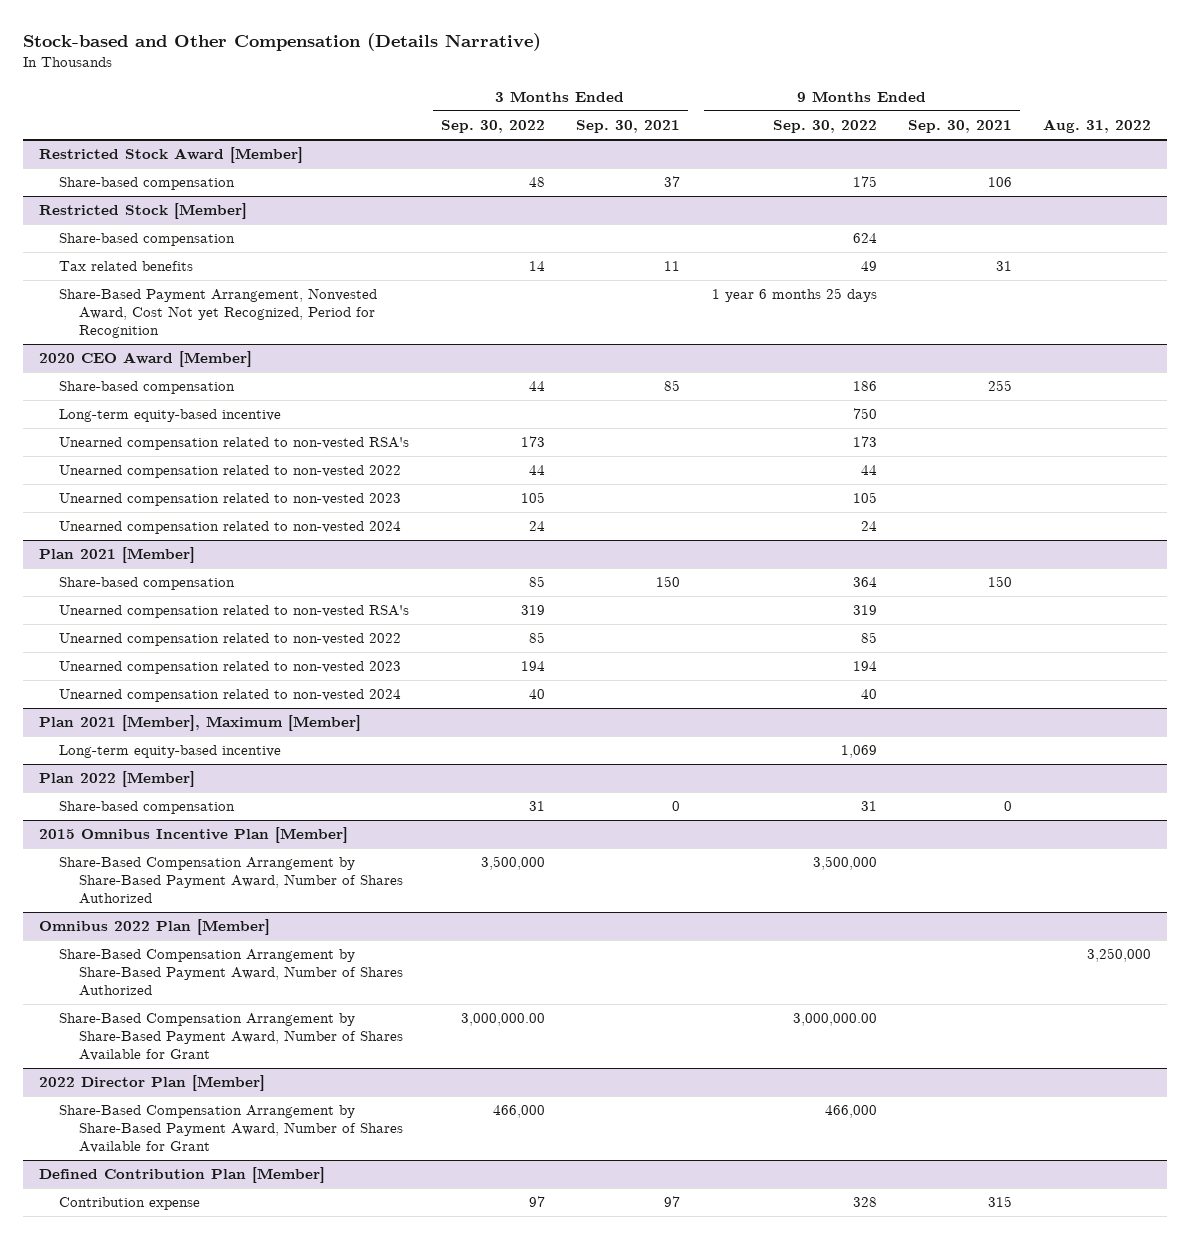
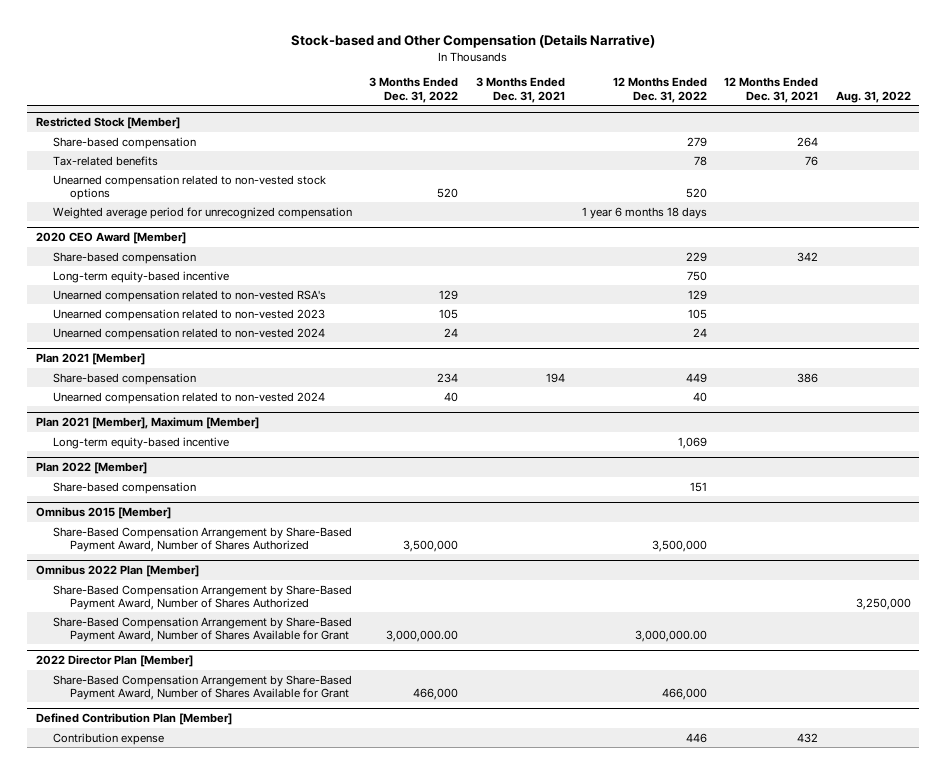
- | 3 Months Ended Sep. 30, 2022 | 3 Months Ended Sep. 30, 2021 | 9 Months Ended Sep. 30, 2022 | 9 Months Ended Sep. 30, 2021 | Aug. 31, 2022
+ | 3 Months Ended Dec. 31, 2022 | 3 Months Ended Dec. 31, 2021 | 12 Months Ended Dec. 31, 2022 | 12 Months Ended Dec. 31, 2021 | Aug. 31, 2022
- Restricted Stock Award [Member]
- Share-based compensation | 48 | 37 | 175 | 106 |
@ Restricted Stock [Member]
- Tax related benefits | 14 | 11 | 49 | 31 |
- Share-Based Payment Arrangement, Nonvested Award, Cost Not yet Recognized, Period for Recognition | | | 1 year 6 months 25 days | |
+ Tax-related benefits | | | 78 | 76 |
+ Unearned compensation related to non-vested stock options | 520 | | 520 | |
+ Weighted average period for unrecognized compensation | | | 1 year 6 months 18 days | |
@ 2020 CEO Award [Member]
- Unearned compensation related to non-vested 2022 | 44 | | 44 | |
@ Plan 2021 [Member]
- Unearned compensation related to non-vested RSA's | 319 | | 319 | |
- Unearned compensation related to non-vested 2022 | 85 | | 85 | |
- Unearned compensation related to non-vested 2023 | 194 | | 194 | |
- 2015 Omnibus Incentive Plan [Member]
+ Omnibus 2015 [Member]

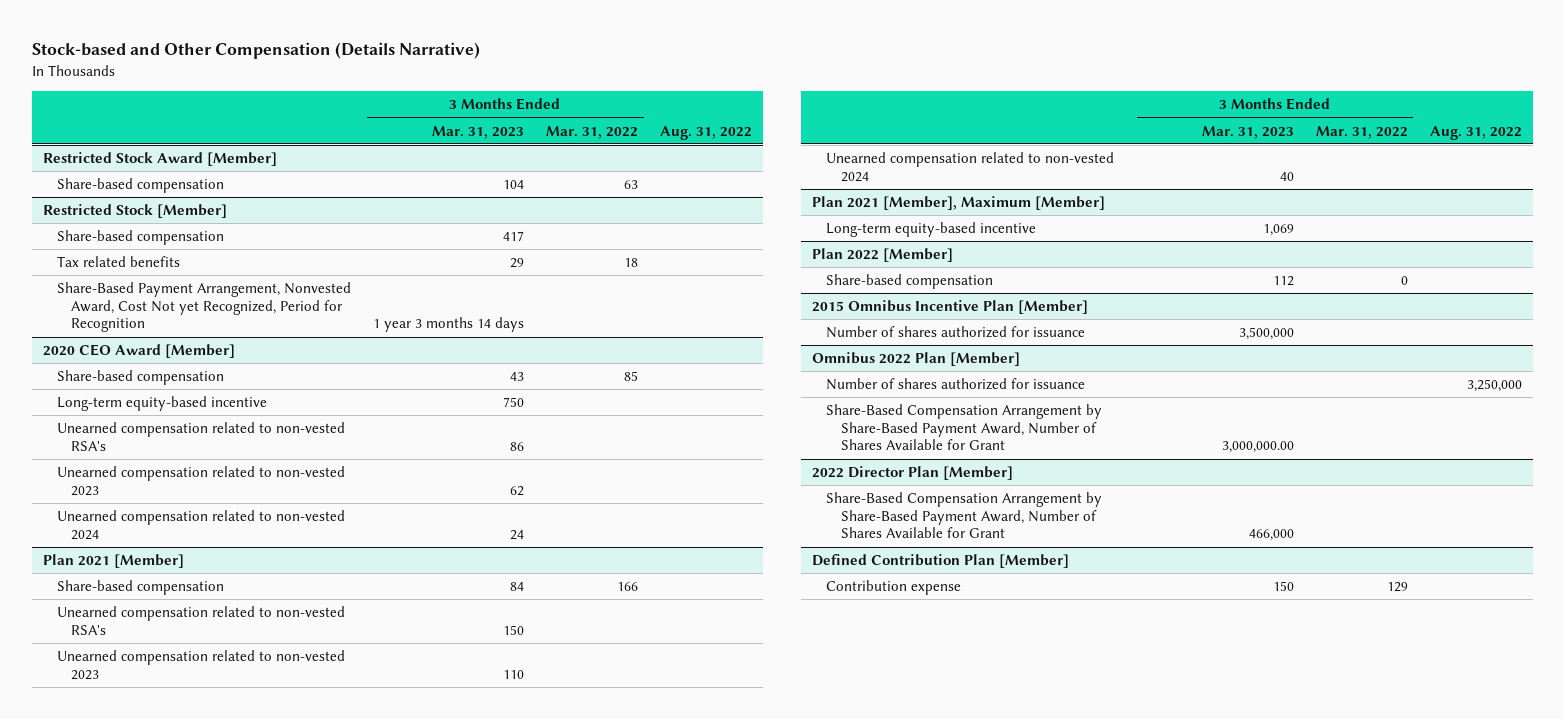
- | 3 Months Ended Dec. 31, 2022 | 3 Months Ended Dec. 31, 2021 | 12 Months Ended Dec. 31, 2022 | 12 Months Ended Dec. 31, 2021 | Aug. 31, 2022
+ | 3 Months Ended Mar. 31, 2023 | 3 Months Ended Mar. 31, 2022 | Aug. 31, 2022
+ Restricted Stock Award [Member]
+ Share-based compensation | 104 | 63 |
@ Restricted Stock [Member]
- Tax-related benefits | | | 78 | 76 |
- Unearned compensation related to non-vested stock options | 520 | | 520 | |
- Weighted average period for unrecognized compensation | | | 1 year 6 months 18 days | |
+ Tax related benefits | 29 | 18 |
+ Share-Based Payment Arrangement, Nonvested Award, Cost Not yet Recognized, Period for Recognition | 1 year 3 months 14 days | |
@ Plan 2021 [Member]
+ Unearned compensation related to non-vested RSA's | 150 | |
+ Unearned compensation related to non-vested 2023 | 110 | |
- Omnibus 2015 [Member]
- Share-Based Compensation Arrangement by Share-Based Payment Award, Number of Shares Authorized | 3,500,000 | | 3,500,000 | |
+ 2015 Omnibus Incentive Plan [Member]
+ Number of shares authorized for issuance | 3,500,000 | |
@ Omnibus 2022 Plan [Member]
- Share-Based Compensation Arrangement by Share-Based Payment Award, Number of Shares Authorized | | | | | 3,250,000
+ Number of shares authorized for issuance | | | 3,250,000

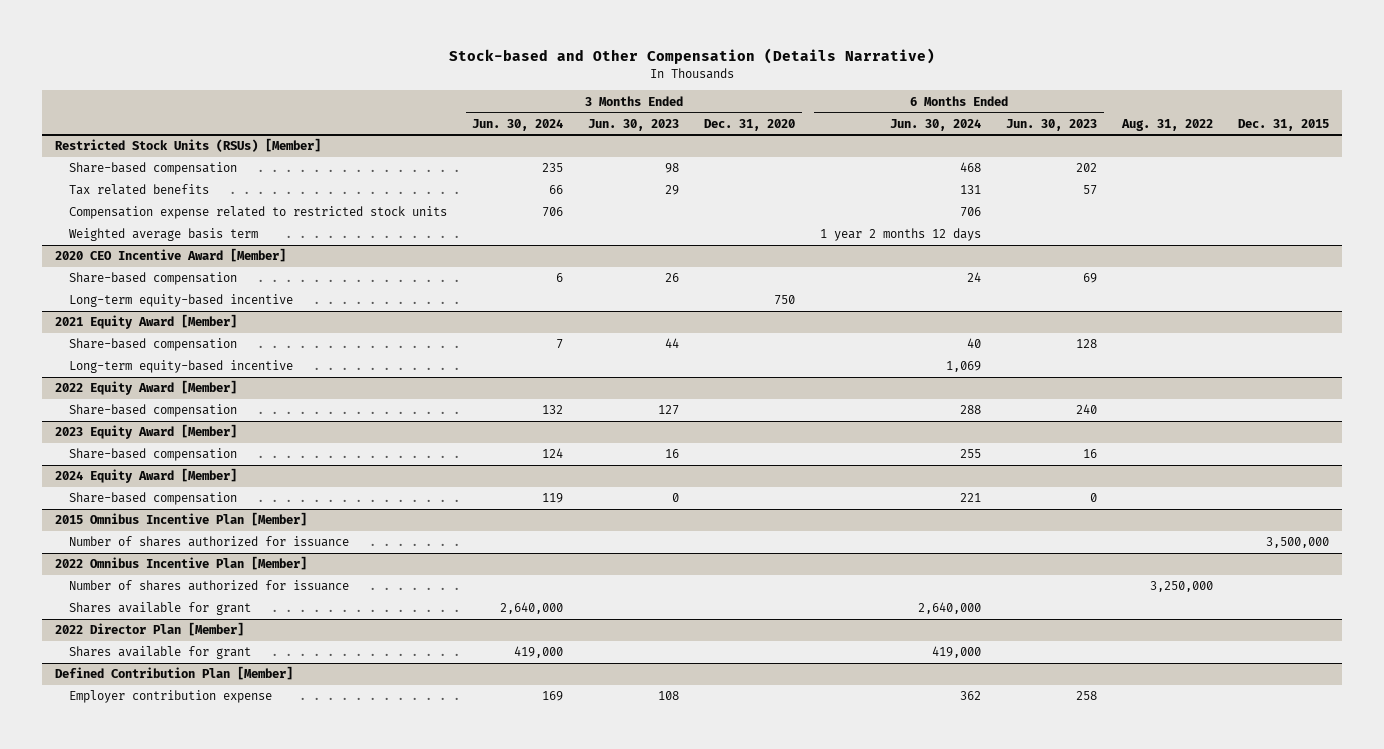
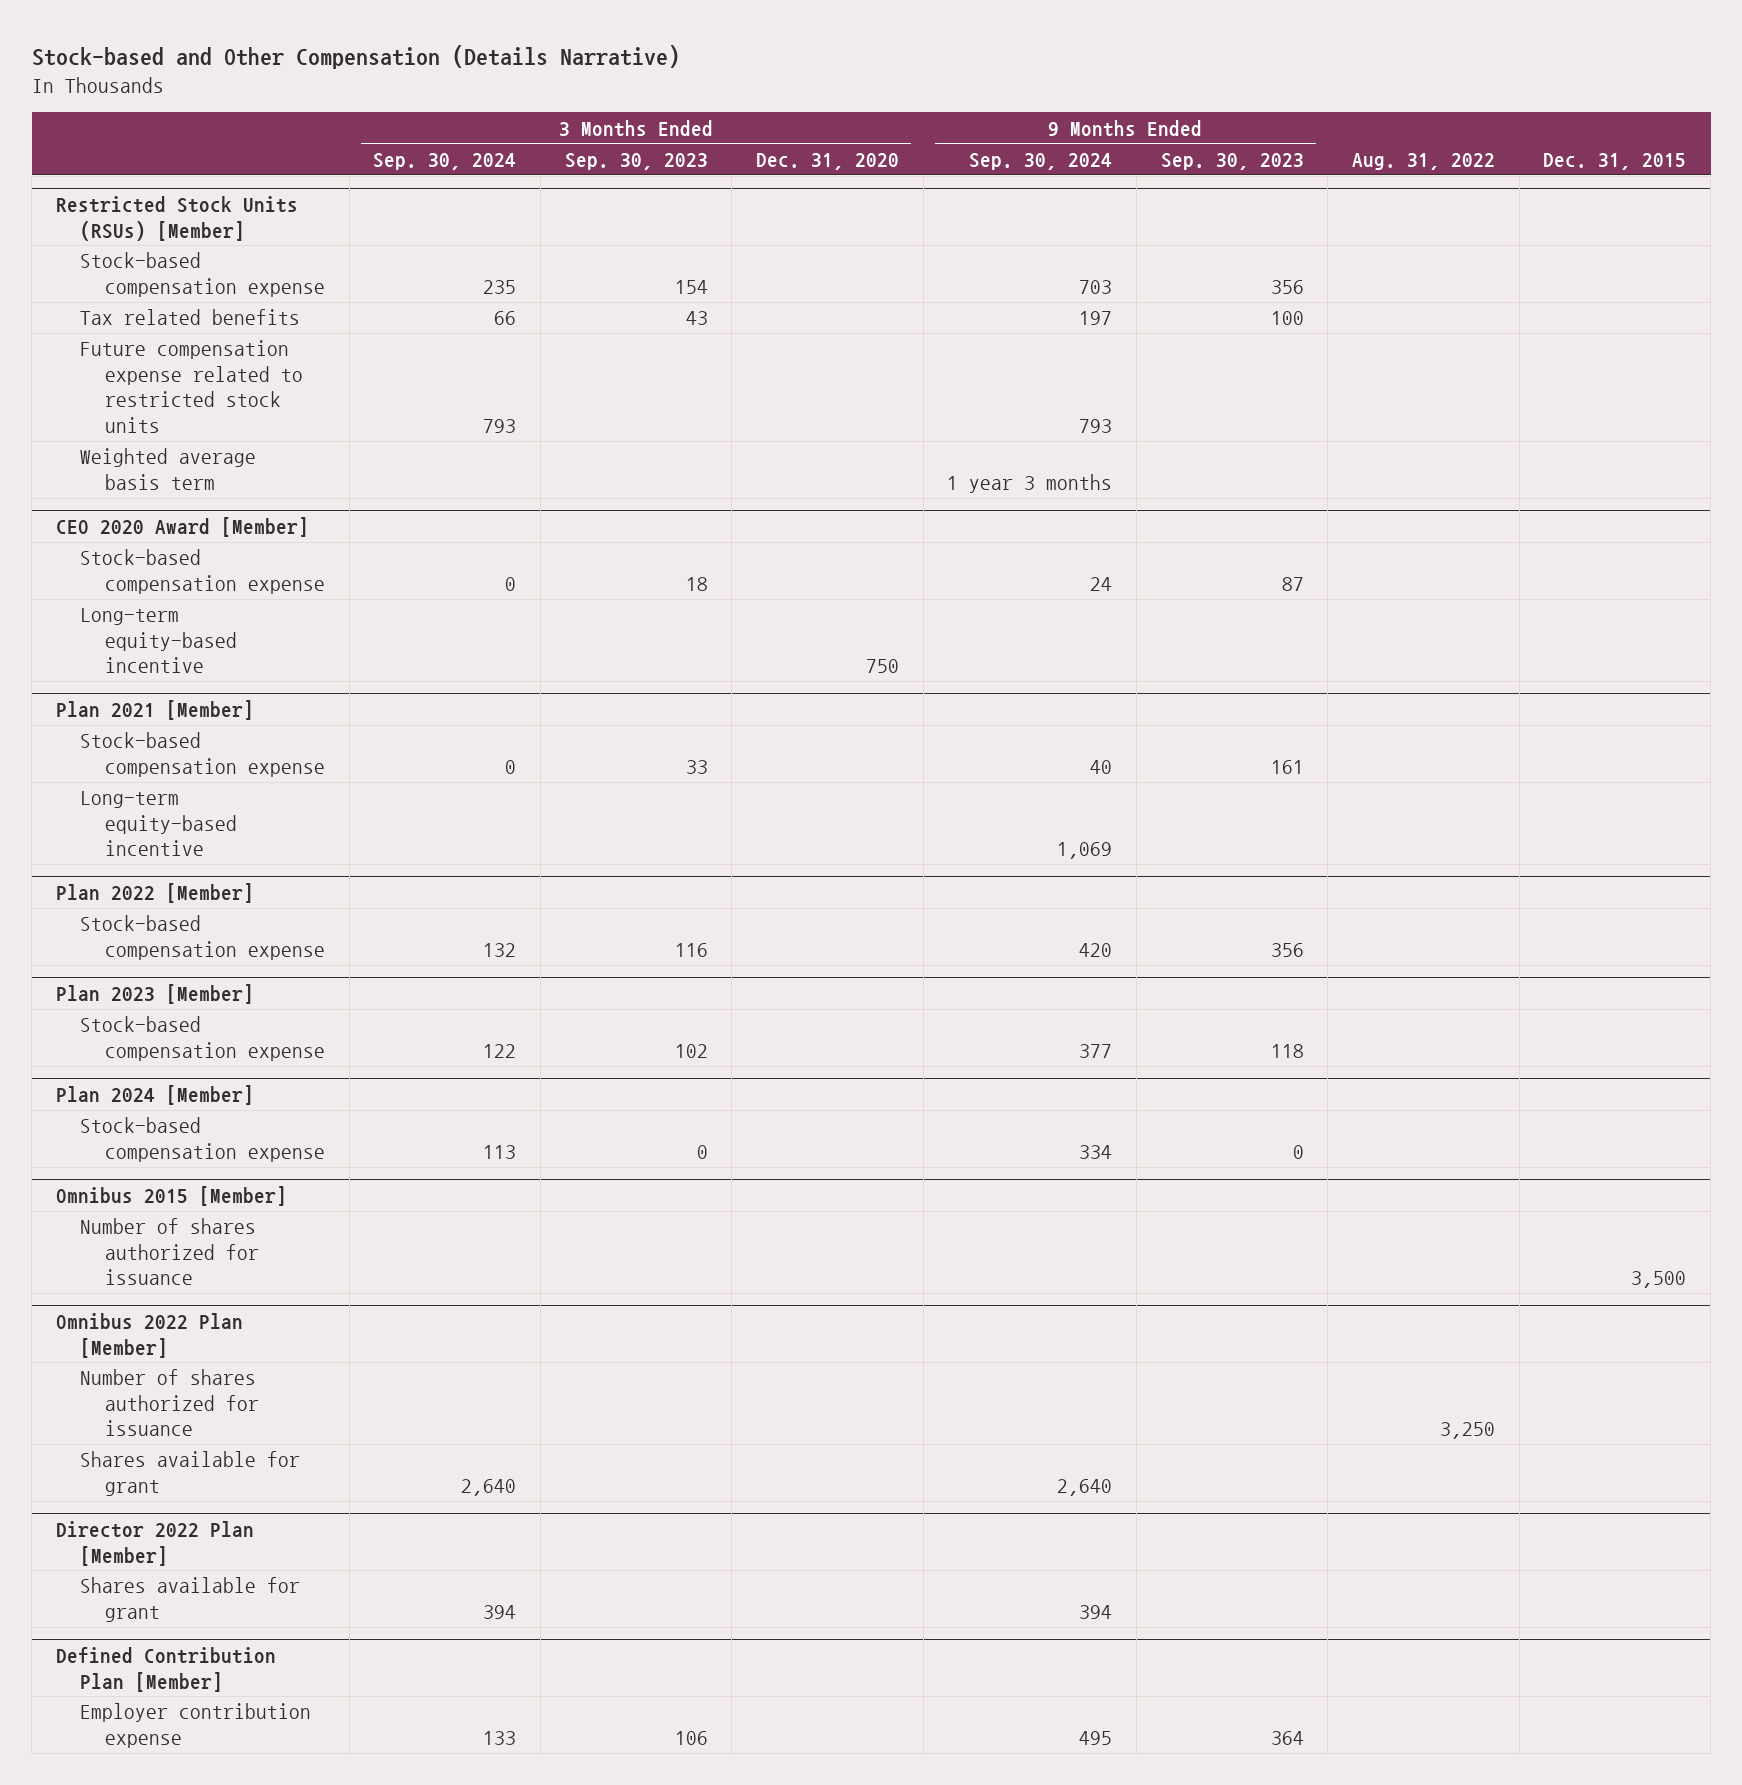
- | 3 Months Ended Jun. 30, 2024 | 3 Months Ended Jun. 30, 2023 | 3 Months Ended Dec. 31, 2020 | 6 Months Ended Jun. 30, 2024 | 6 Months Ended Jun. 30, 2023 | Aug. 31, 2022 | Dec. 31, 2015
+ | 3 Months Ended Sep. 30, 2024 | 3 Months Ended Sep. 30, 2023 | 3 Months Ended Dec. 31, 2020 | 9 Months Ended Sep. 30, 2024 | 9 Months Ended Sep. 30, 2023 | Aug. 31, 2022 | Dec. 31, 2015
@ Restricted Stock Units (RSUs) [Member]
- Share-based compensation | 235 | 98 | | 468 | 202 | |
+ Stock-based compensation expense | 235 | 154 | | 703 | 356 | |
- Compensation expense related to restricted stock units | 706 | | | 706 | | |
+ Future compensation expense related to restricted stock units | 793 | | | 793 | | |
- 2020 CEO Incentive Award [Member]
- Share-based compensation | 6 | 26 | | 24 | 69 | |
+ CEO 2020 Award [Member]
+ Stock-based compensation expense | 0 | 18 | | 24 | 87 | |
- 2021 Equity Award [Member]
- Share-based compensation | 7 | 44 | | 40 | 128 | |
+ Plan 2021 [Member]
+ Stock-based compensation expense | 0 | 33 | | 40 | 161 | |
- 2022 Equity Award [Member]
- Share-based compensation | 132 | 127 | | 288 | 240 | |
- 2023 Equity Award [Member]
- Share-based compensation | 124 | 16 | | 255 | 16 | |
- 2024 Equity Award [Member]
- Share-based compensation | 119 | 0 | | 221 | 0 | |
- 2015 Omnibus Incentive Plan [Member]
- Number of shares authorized for issuance | | | | | | | 3,500,000
- 2022 Omnibus Incentive Plan [Member]
- Number of shares authorized for issuance | | | | | | 3,250,000 |
+ Plan 2022 [Member]
+ Stock-based compensation expense | 132 | 116 | | 420 | 356 | |
+ Plan 2023 [Member]
+ Stock-based compensation expense | 122 | 102 | | 377 | 118 | |
+ Plan 2024 [Member]
+ Stock-based compensation expense | 113 | 0 | | 334 | 0 | |
+ Omnibus 2015 [Member]
+ Number of shares authorized for issuance | | | | | | | 3,500
+ Omnibus 2022 Plan [Member]
+ Number of shares authorized for issuance | | | | | | 3,250 |
- 2022 Director Plan [Member]
+ Director 2022 Plan [Member]

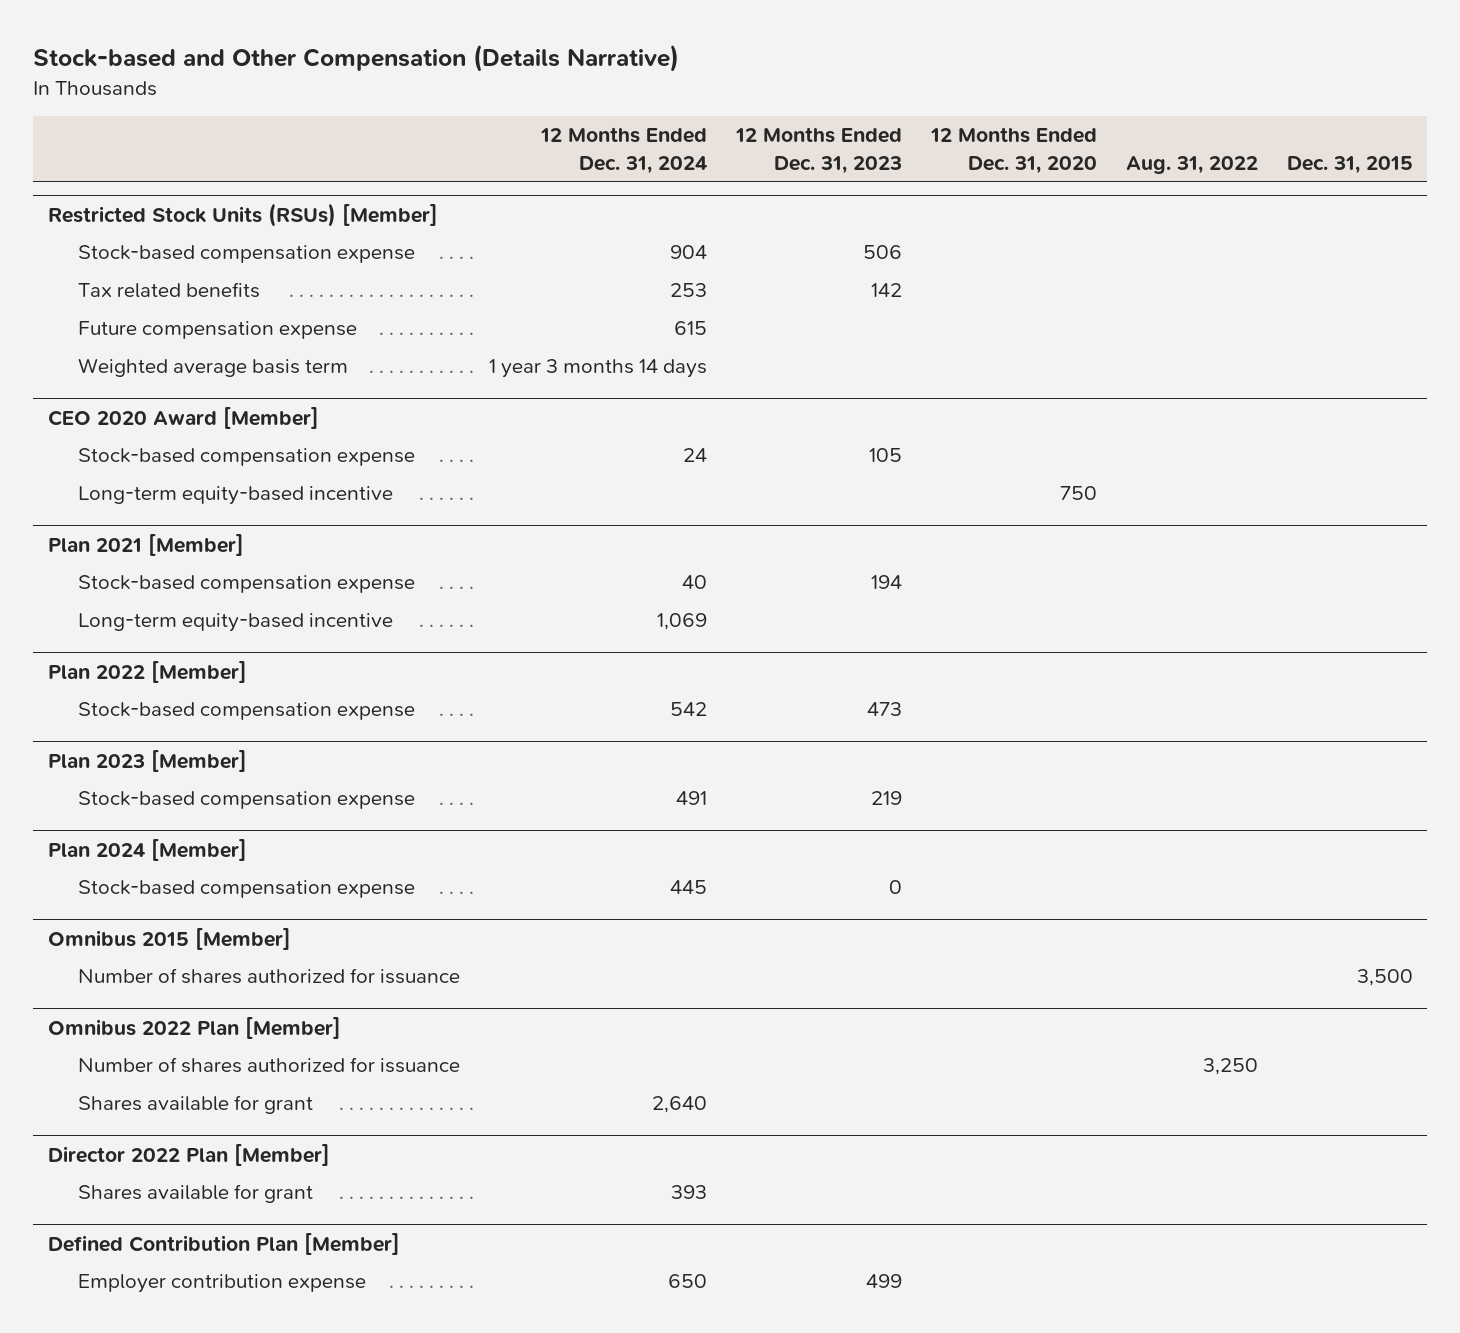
- | 3 Months Ended Sep. 30, 2024 | 3 Months Ended Sep. 30, 2023 | 3 Months Ended Dec. 31, 2020 | 9 Months Ended Sep. 30, 2024 | 9 Months Ended Sep. 30, 2023 | Aug. 31, 2022 | Dec. 31, 2015
+ | 12 Months Ended Dec. 31, 2024 | 12 Months Ended Dec. 31, 2023 | 12 Months Ended Dec. 31, 2020 | Aug. 31, 2022 | Dec. 31, 2015
@ Restricted Stock Units (RSUs) [Member]
- Future compensation expense related to restricted stock units | 793 | | | 793 | | |
+ Future compensation expense | 615 | | | |

